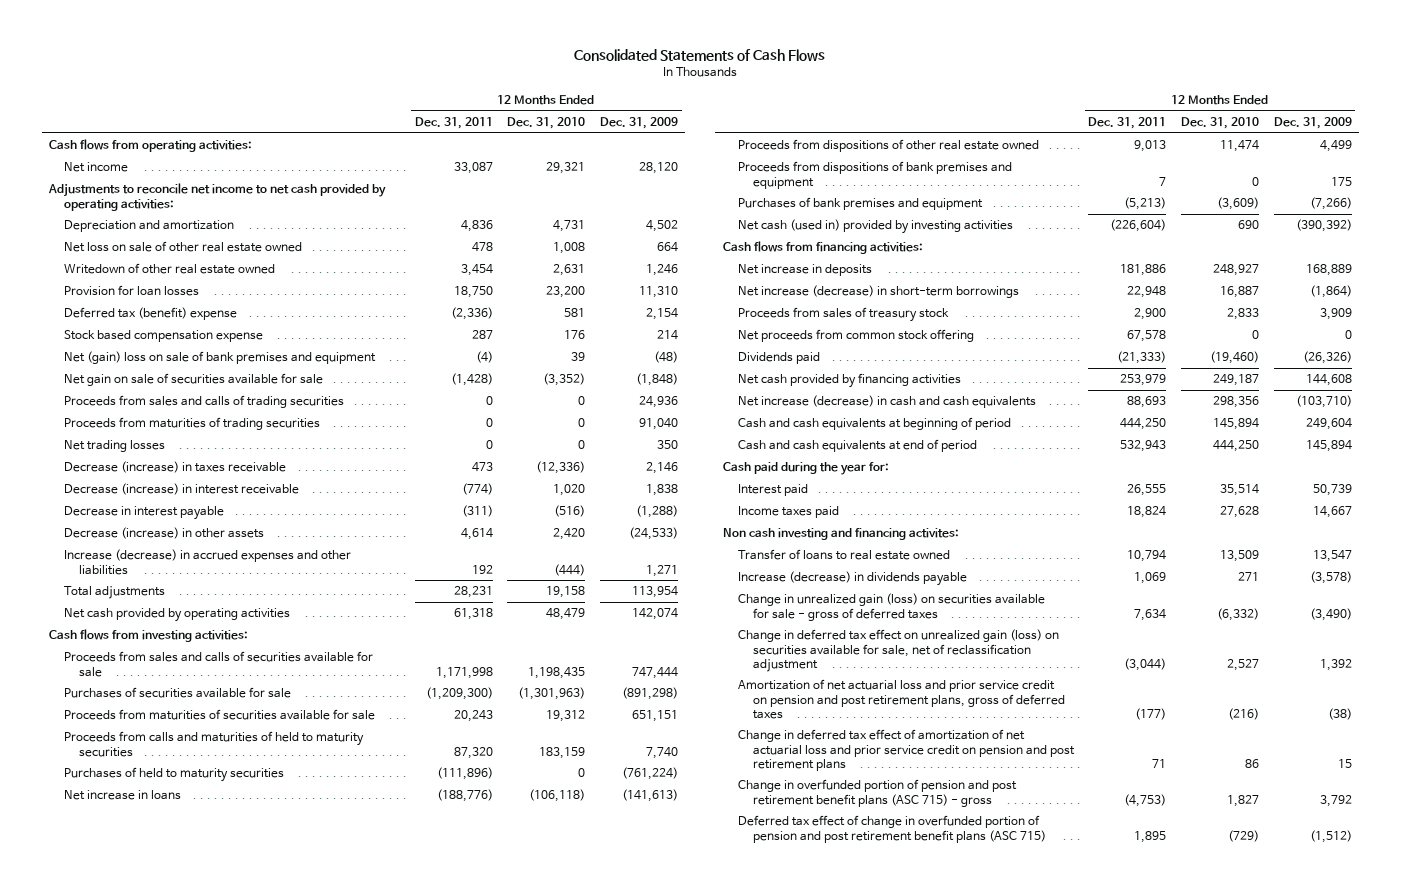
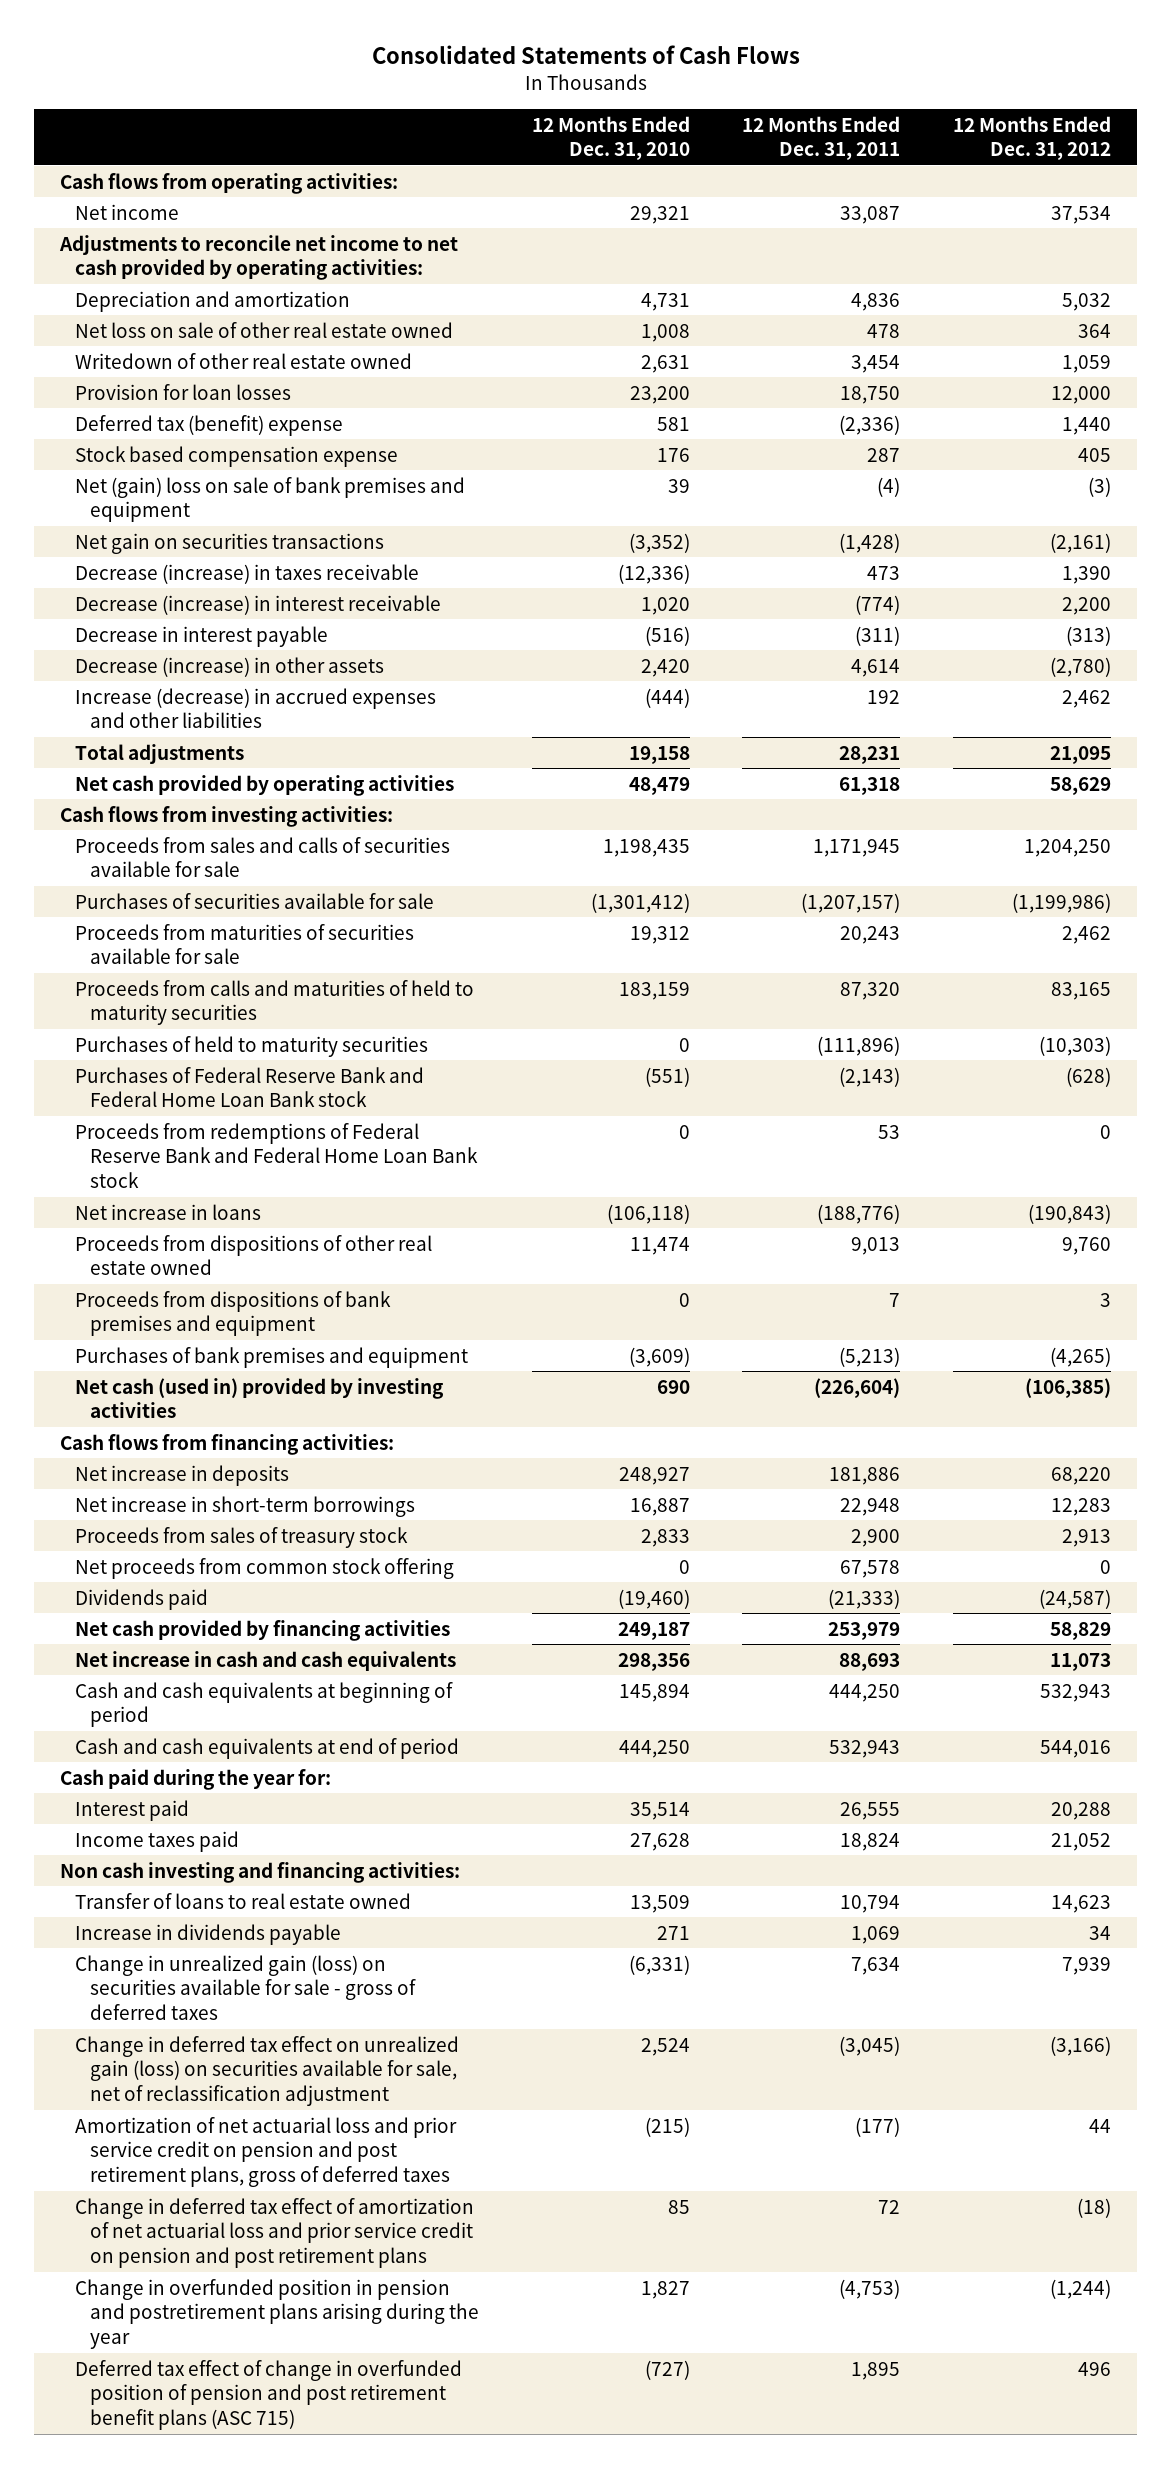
- | 12 Months Ended Dec. 31, 2011 | 12 Months Ended Dec. 31, 2010 | 12 Months Ended Dec. 31, 2009
+ | 12 Months Ended Dec. 31, 2010 | 12 Months Ended Dec. 31, 2011 | 12 Months Ended Dec. 31, 2012
- Net gain on sale of securities available for sale | (1,428) | (3,352) | (1,848)
- Proceeds from sales and calls of trading securities | 0 | 0 | 24,936
- Proceeds from maturities of trading securities | 0 | 0 | 91,040
- Net trading losses | 0 | 0 | 350
+ Net gain on securities transactions | (3,352) | (1,428) | (2,161)
- Proceeds from sales and calls of securities available for sale | 1,171,998 | 1,198,435 | 747,444
- Purchases of securities available for sale | (1,209,300) | (1,301,963) | (891,298)
+ Proceeds from sales and calls of securities available for sale | 1,198,435 | 1,171,945 | 1,204,250
+ Purchases of securities available for sale | (1,301,412) | (1,207,157) | (1,199,986)
+ Purchases of Federal Reserve Bank and Federal Home Loan Bank stock | (551) | (2,143) | (628)
+ Proceeds from redemptions of Federal Reserve Bank and Federal Home Loan Bank stock | 0 | 53 | 0
- Net increase (decrease) in short-term borrowings | 22,948 | 16,887 | (1,864)
+ Net increase in short-term borrowings | 16,887 | 22,948 | 12,283
- Net increase (decrease) in cash and cash equivalents | 88,693 | 298,356 | (103,710)
+ Net increase in cash and cash equivalents | 298,356 | 88,693 | 11,073
- Non cash investing and financing activites:
+ Non cash investing and financing activities:
- Increase (decrease) in dividends payable | 1,069 | 271 | (3,578)
- Change in unrealized gain (loss) on securities available for sale - gross of deferred taxes | 7,634 | (6,332) | (3,490)
- Change in deferred tax effect on unrealized gain (loss) on securities available for sale, net of reclassification adjustment | (3,044) | 2,527 | 1,392
- Amortization of net actuarial loss and prior service credit on pension and post retirement plans, gross of deferred taxes | (177) | (216) | (38)
- Change in deferred tax effect of amortization of net actuarial loss and prior service credit on pension and post retirement plans | 71 | 86 | 15
- Change in overfunded portion of pension and post retirement benefit plans (ASC 715) - gross | (4,753) | 1,827 | 3,792
- Deferred tax effect of change in overfunded portion of pension and post retirement benefit plans (ASC 715) | 1,895 | (729) | (1,512)
+ Increase in dividends payable | 271 | 1,069 | 34
+ Change in unrealized gain (loss) on securities available for sale - gross of deferred taxes | (6,331) | 7,634 | 7,939
+ Change in deferred tax effect on unrealized gain (loss) on securities available for sale, net of reclassification adjustment | 2,524 | (3,045) | (3,166)
+ Amortization of net actuarial loss and prior service credit on pension and post retirement plans, gross of deferred taxes | (215) | (177) | 44
+ Change in deferred tax effect of amortization of net actuarial loss and prior service credit on pension and post retirement plans | 85 | 72 | (18)
+ Change in overfunded position in pension and postretirement plans arising during the year | 1,827 | (4,753) | (1,244)
+ Deferred tax effect of change in overfunded position of pension and post retirement benefit plans (ASC 715) | (727) | 1,895 | 496

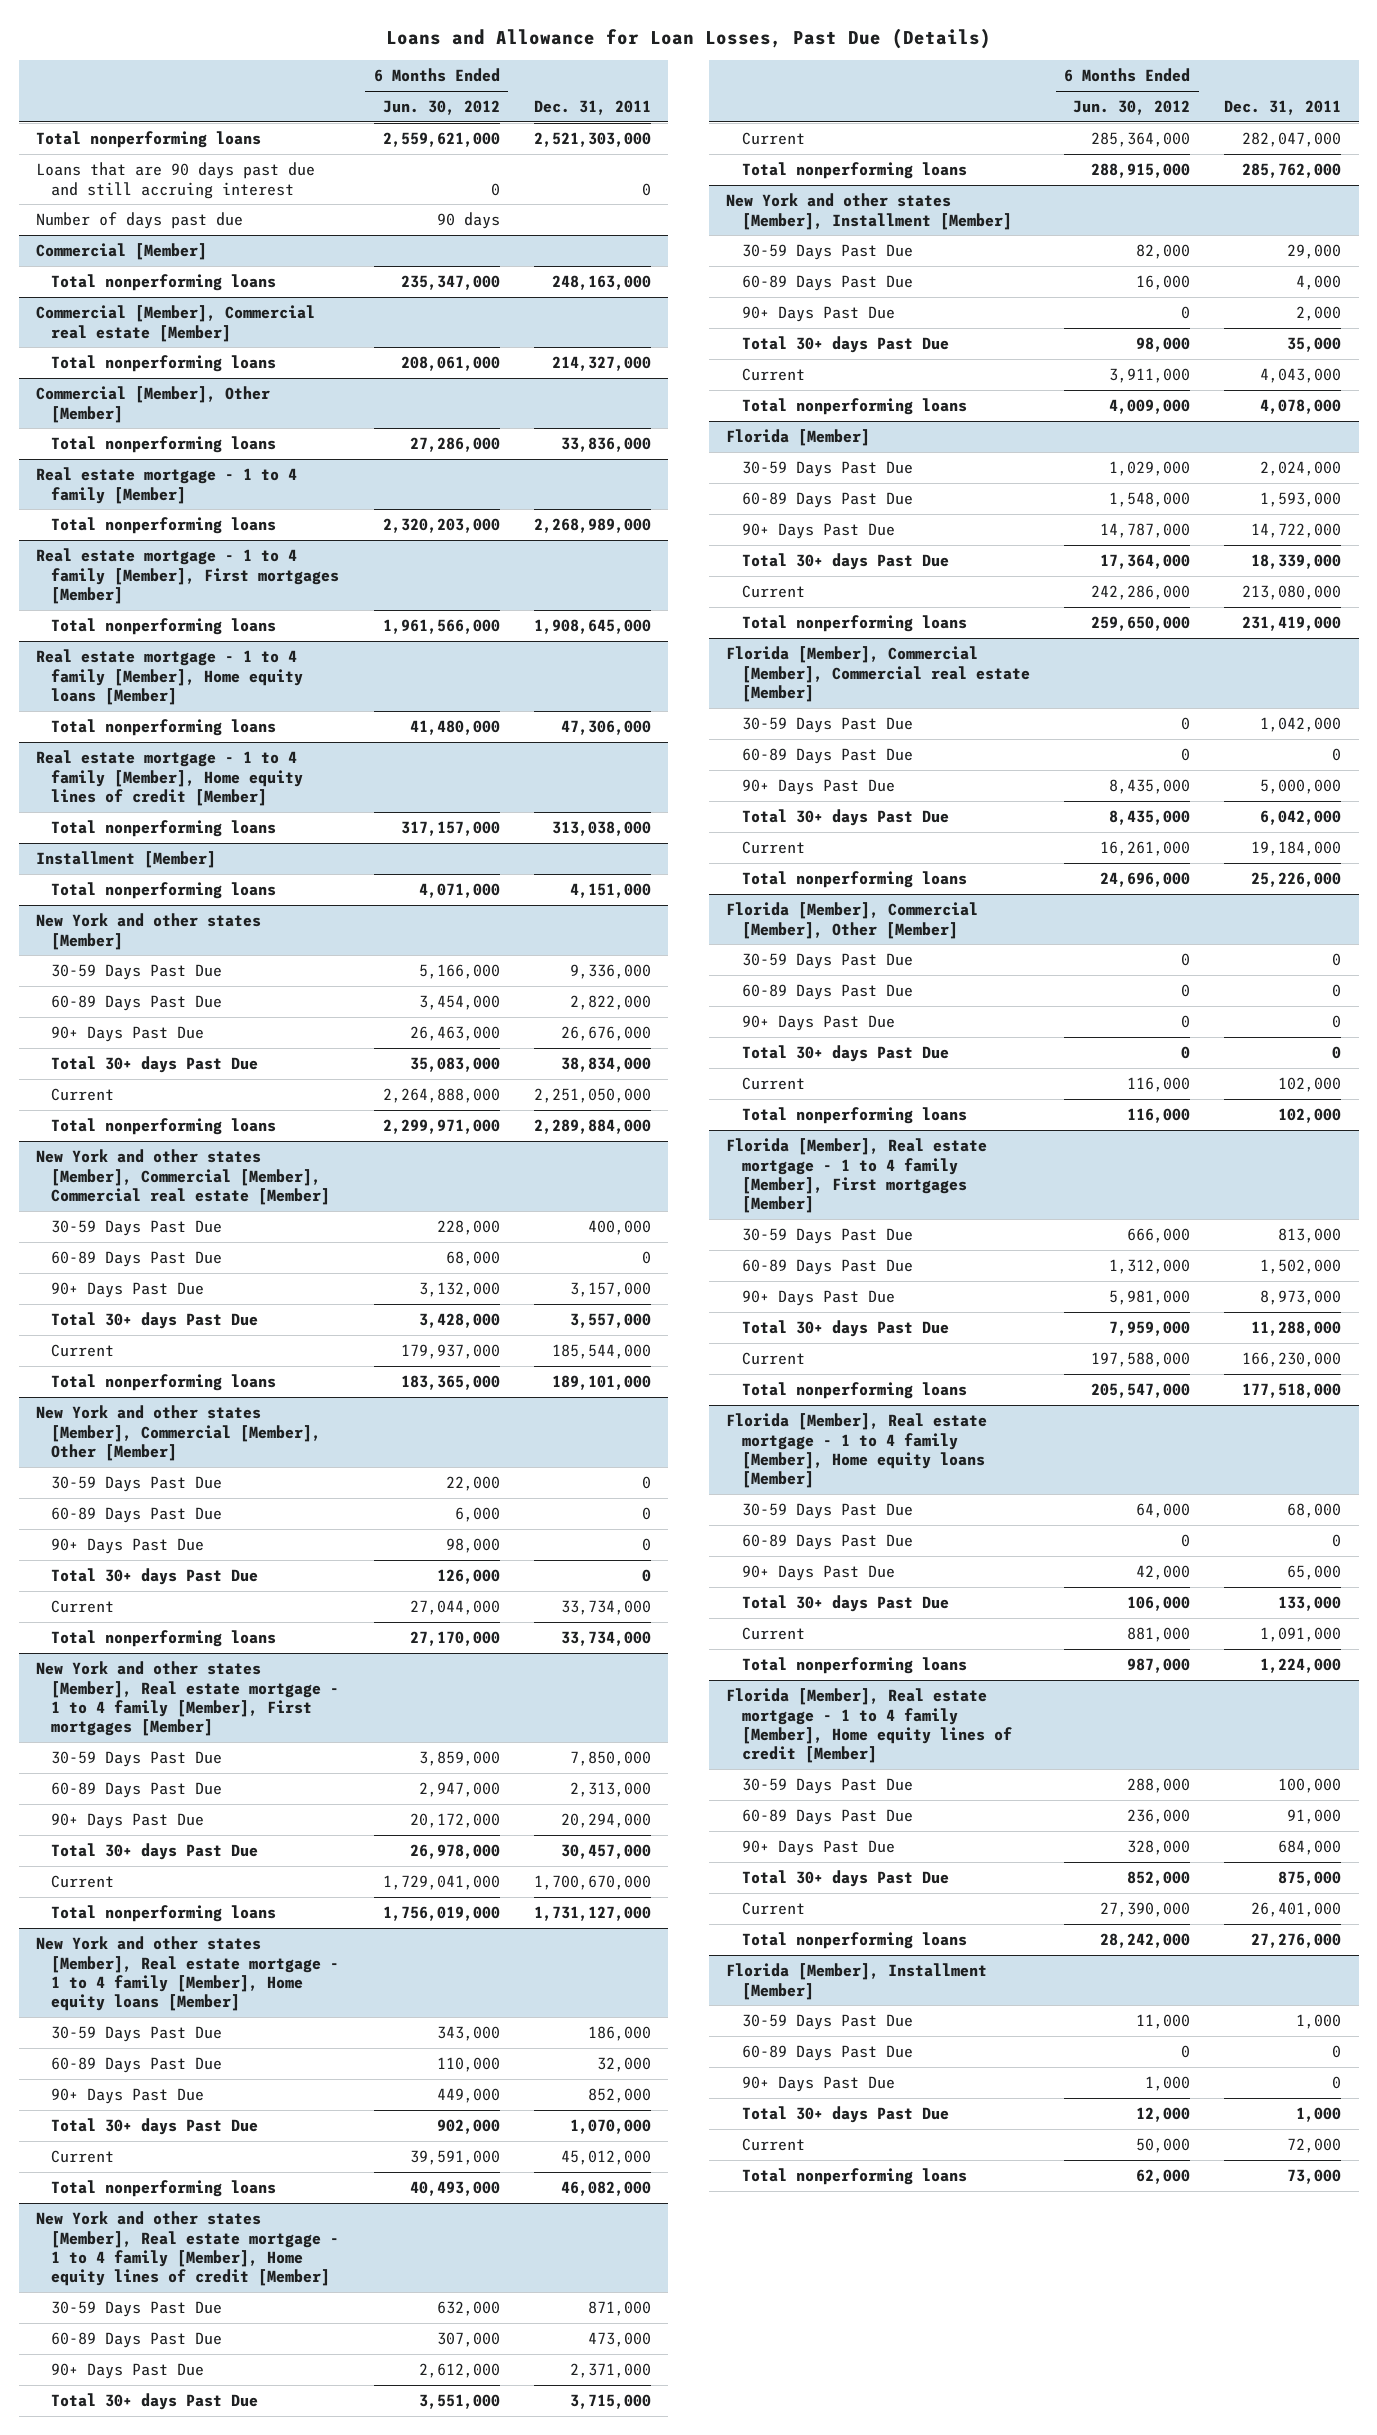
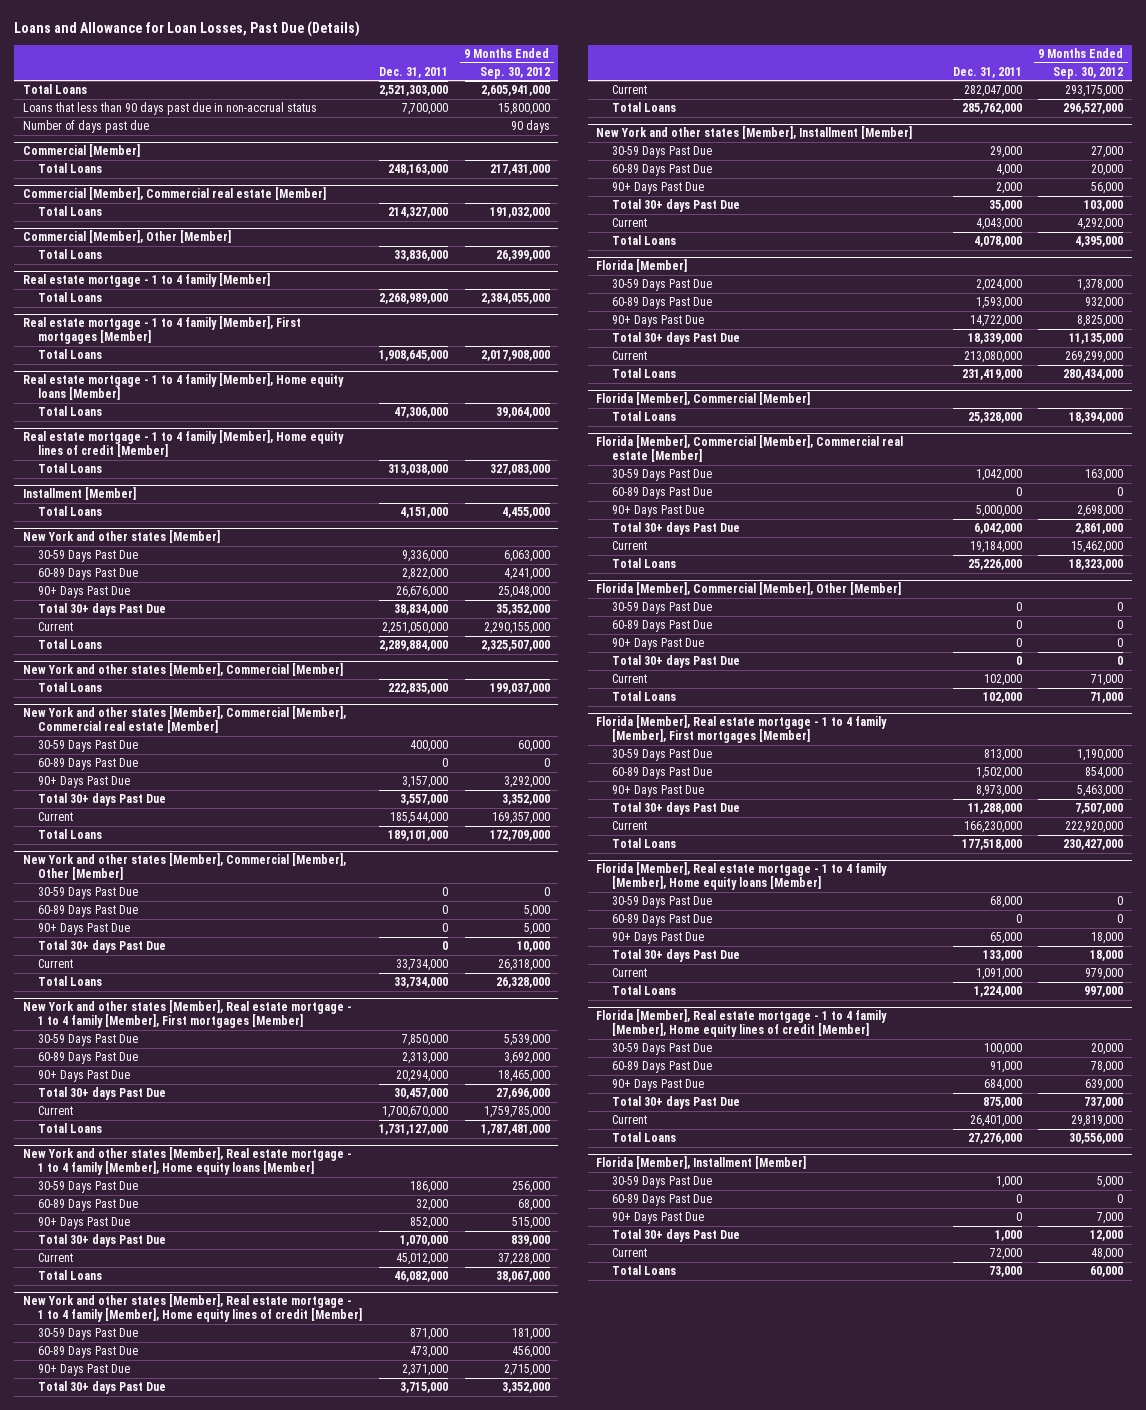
- | 6 Months Ended Jun. 30, 2012 | Dec. 31, 2011
+ | Dec. 31, 2011 | 9 Months Ended Sep. 30, 2012
- Total nonperforming loans | 2,559,621,000 | 2,521,303,000
- Loans that are 90 days past due and still accruing interest | 0 | 0
+ Total Loans | 2,521,303,000 | 2,605,941,000
+ Loans that less than 90 days past due in non-accrual status | 7,700,000 | 15,800,000
@ Commercial [Member]
- Total nonperforming loans | 235,347,000 | 248,163,000
+ Total Loans | 248,163,000 | 217,431,000
@ Commercial [Member], Commercial real estate [Member]
- Total nonperforming loans | 208,061,000 | 214,327,000
+ Total Loans | 214,327,000 | 191,032,000
@ Commercial [Member], Other [Member]
- Total nonperforming loans | 27,286,000 | 33,836,000
+ Total Loans | 33,836,000 | 26,399,000
@ Real estate mortgage - 1 to 4 family [Member]
- Total nonperforming loans | 2,320,203,000 | 2,268,989,000
+ Total Loans | 2,268,989,000 | 2,384,055,000
@ Real estate mortgage - 1 to 4 family [Member], First mortgages [Member]
- Total nonperforming loans | 1,961,566,000 | 1,908,645,000
+ Total Loans | 1,908,645,000 | 2,017,908,000
@ Real estate mortgage - 1 to 4 family [Member], Home equity loans [Member]
- Total nonperforming loans | 41,480,000 | 47,306,000
+ Total Loans | 47,306,000 | 39,064,000
@ Real estate mortgage - 1 to 4 family [Member], Home equity lines of credit [Member]
- Total nonperforming loans | 317,157,000 | 313,038,000
+ Total Loans | 313,038,000 | 327,083,000
@ Installment [Member]
- Total nonperforming loans | 4,071,000 | 4,151,000
+ Total Loans | 4,151,000 | 4,455,000
@ New York and other states [Member]
- Total nonperforming loans | 2,299,971,000 | 2,289,884,000
+ Total Loans | 2,289,884,000 | 2,325,507,000
+ New York and other states [Member], Commercial [Member]
+ Total Loans | 222,835,000 | 199,037,000
@ New York and other states [Member], Commercial [Member], Commercial real estate [Member]
- Total nonperforming loans | 183,365,000 | 189,101,000
+ Total Loans | 189,101,000 | 172,709,000
@ New York and other states [Member], Commercial [Member], Other [Member]
- Total nonperforming loans | 27,170,000 | 33,734,000
+ Total Loans | 33,734,000 | 26,328,000
@ New York and other states [Member], Real estate mortgage - 1 to 4 family [Member], First mortgages [Member]
- Total nonperforming loans | 1,756,019,000 | 1,731,127,000
+ Total Loans | 1,731,127,000 | 1,787,481,000
@ New York and other states [Member], Real estate mortgage - 1 to 4 family [Member], Home equity loans [Member]
- Total nonperforming loans | 40,493,000 | 46,082,000
+ Total Loans | 46,082,000 | 38,067,000
@ New York and other states [Member], Real estate mortgage - 1 to 4 family [Member], Home equity lines of credit [Member]
- Total nonperforming loans | 288,915,000 | 285,762,000
+ Total Loans | 285,762,000 | 296,527,000
@ New York and other states [Member], Installment [Member]
- Total nonperforming loans | 4,009,000 | 4,078,000
+ Total Loans | 4,078,000 | 4,395,000
@ Florida [Member]
- Total nonperforming loans | 259,650,000 | 231,419,000
+ Total Loans | 231,419,000 | 280,434,000
+ Florida [Member], Commercial [Member]
+ Total Loans | 25,328,000 | 18,394,000
@ Florida [Member], Commercial [Member], Commercial real estate [Member]
- Total nonperforming loans | 24,696,000 | 25,226,000
+ Total Loans | 25,226,000 | 18,323,000
@ Florida [Member], Commercial [Member], Other [Member]
- Total nonperforming loans | 116,000 | 102,000
+ Total Loans | 102,000 | 71,000
@ Florida [Member], Real estate mortgage - 1 to 4 family [Member], First mortgages [Member]
- Total nonperforming loans | 205,547,000 | 177,518,000
+ Total Loans | 177,518,000 | 230,427,000
@ Florida [Member], Real estate mortgage - 1 to 4 family [Member], Home equity loans [Member]
- Total nonperforming loans | 987,000 | 1,224,000
+ Total Loans | 1,224,000 | 997,000
@ Florida [Member], Real estate mortgage - 1 to 4 family [Member], Home equity lines of credit [Member]
- Total nonperforming loans | 28,242,000 | 27,276,000
+ Total Loans | 27,276,000 | 30,556,000
@ Florida [Member], Installment [Member]
- Total nonperforming loans | 62,000 | 73,000
+ Total Loans | 73,000 | 60,000

